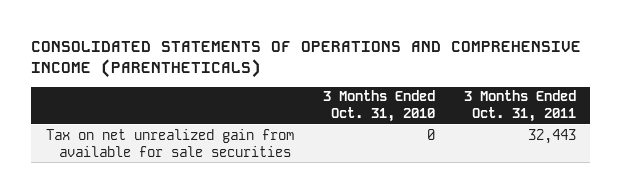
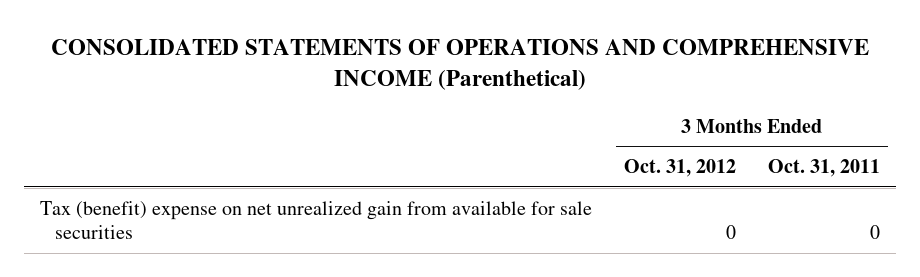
- CONSOLIDATED STATEMENTS OF OPERATIONS AND COMPREHENSIVE INCOME (PARENTHETICALS)
+ CONSOLIDATED STATEMENTS OF OPERATIONS AND COMPREHENSIVE INCOME (Parenthetical)
- | 3 Months Ended Oct. 31, 2010 | 3 Months Ended Oct. 31, 2011
+ | 3 Months Ended Oct. 31, 2012 | 3 Months Ended Oct. 31, 2011
- Tax on net unrealized gain from available for sale securities | 0 | 32,443
+ Tax (benefit) expense on net unrealized gain from available for sale securities | 0 | 0

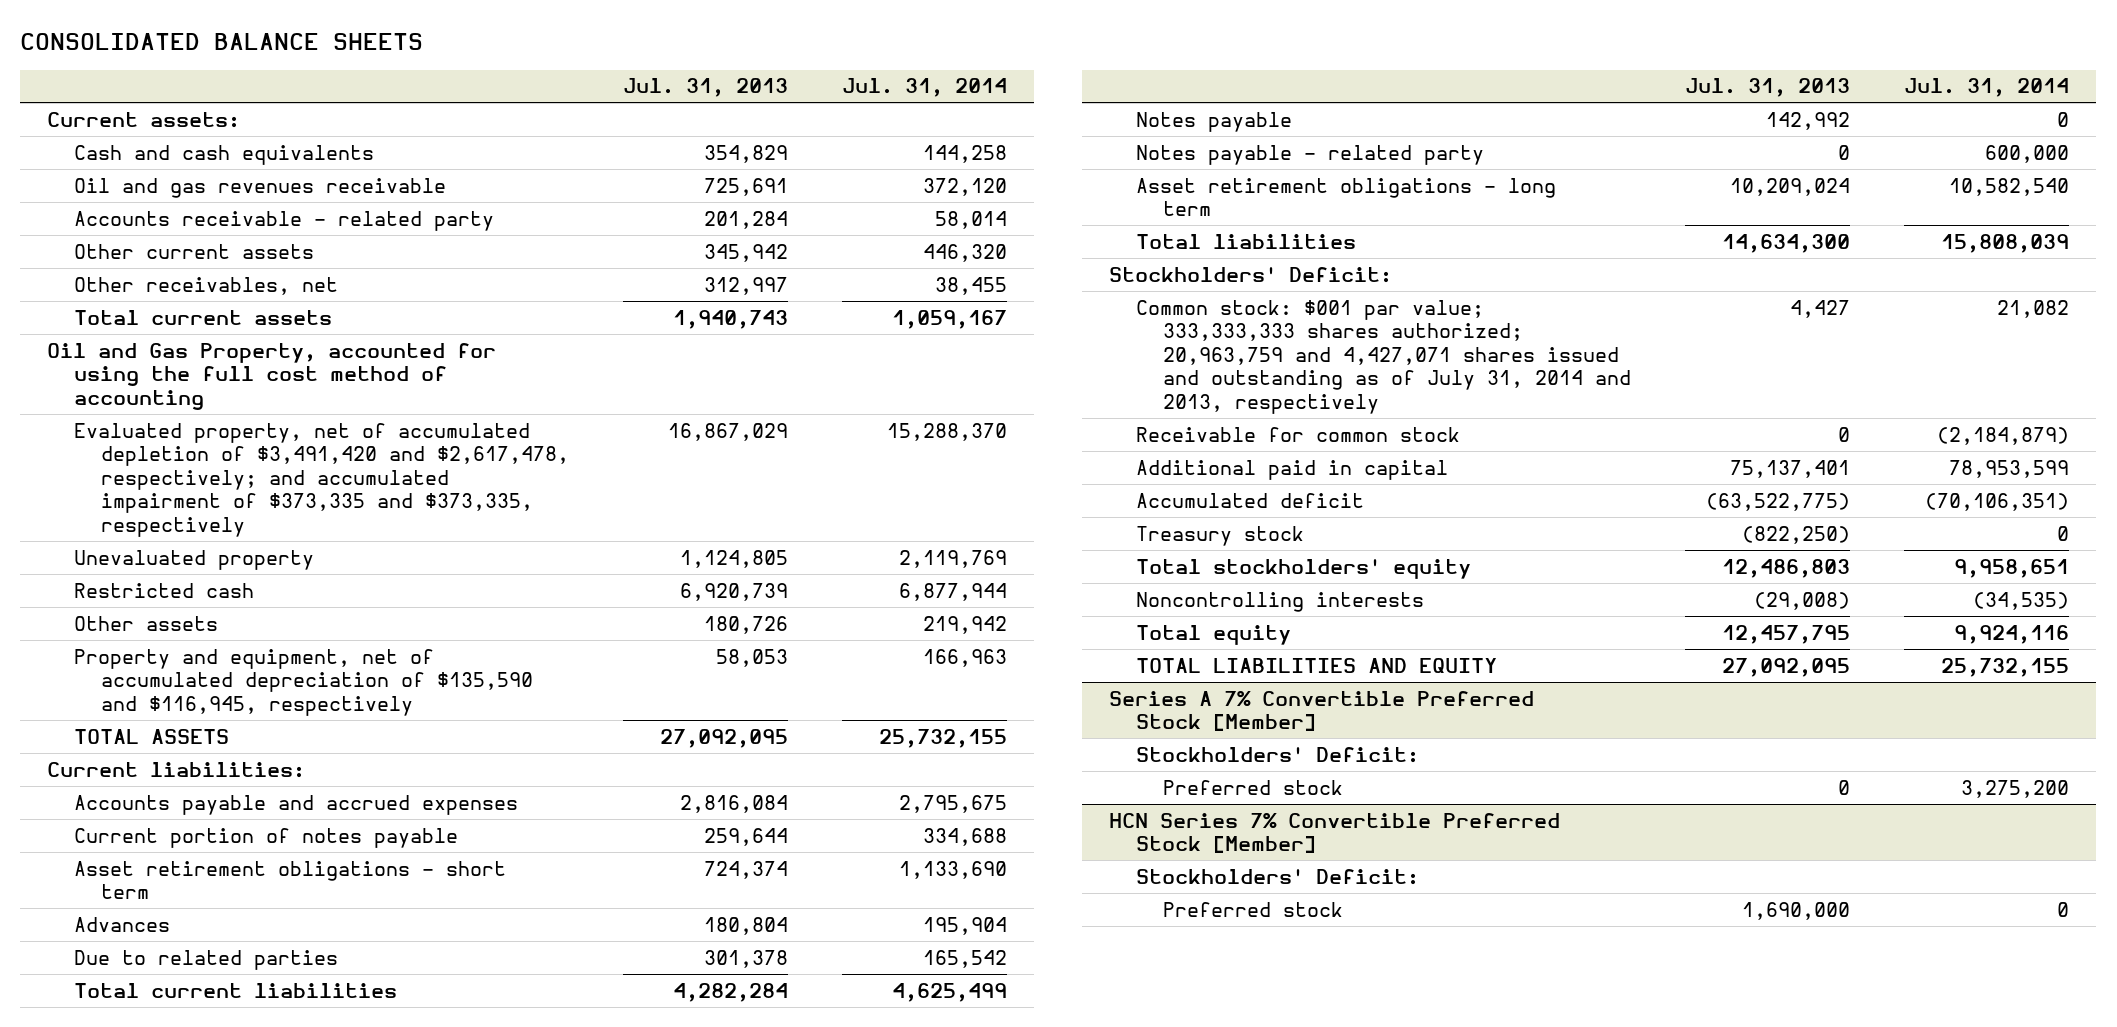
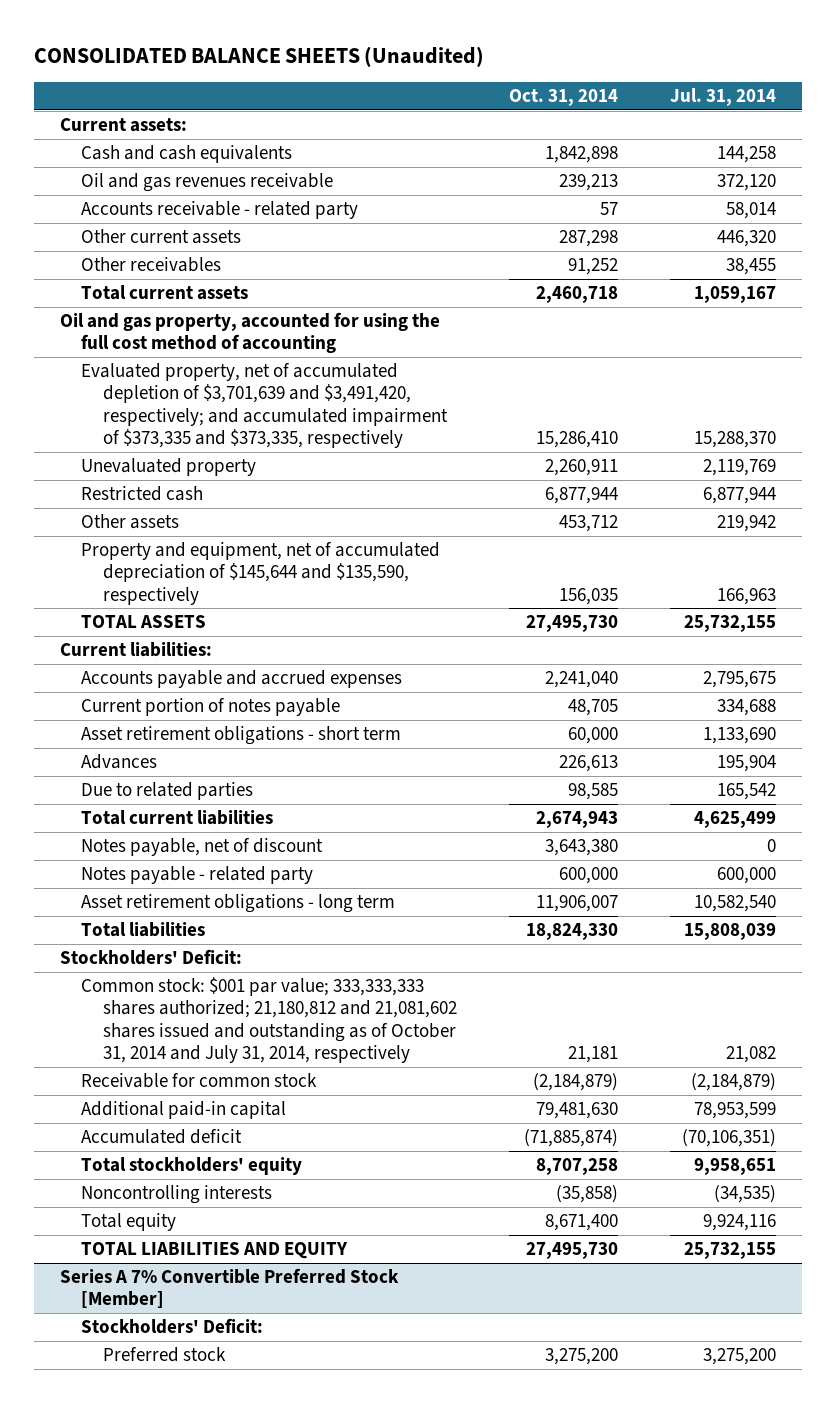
- CONSOLIDATED BALANCE SHEETS
+ CONSOLIDATED BALANCE SHEETS (Unaudited)
- | Jul. 31, 2013 | Jul. 31, 2014
+ | Oct. 31, 2014 | Jul. 31, 2014
- Other receivables, net | 312,997 | 38,455
+ Other receivables | 91,252 | 38,455
- Oil and Gas Property, accounted for using the full cost method of accounting
- Evaluated property, net of accumulated depletion of $3,491,420 and $2,617,478, respectively; and accumulated impairment of $373,335 and $373,335, respectively | 16,867,029 | 15,288,370
+ Oil and gas property, accounted for using the full cost method of accounting
+ Evaluated property, net of accumulated depletion of $3,701,639 and $3,491,420, respectively; and accumulated impairment of $373,335 and $373,335, respectively | 15,286,410 | 15,288,370
- Property and equipment, net of accumulated depreciation of $135,590 and $116,945, respectively | 58,053 | 166,963
+ Property and equipment, net of accumulated depreciation of $145,644 and $135,590, respectively | 156,035 | 166,963
- Notes payable | 142,992 | 0
+ Notes payable, net of discount | 3,643,380 | 0
- Common stock: $001 par value; 333,333,333 shares authorized; 20,963,759 and 4,427,071 shares issued and outstanding as of July 31, 2014 and 2013, respectively | 4,427 | 21,082
+ Common stock: $001 par value; 333,333,333 shares authorized; 21,180,812 and 21,081,602 shares issued and outstanding as of October 31, 2014 and July 31, 2014, respectively | 21,181 | 21,082
- Additional paid in capital | 75,137,401 | 78,953,599
+ Additional paid-in capital | 79,481,630 | 78,953,599
- Treasury stock | (822,250) | 0
- HCN Series 7% Convertible Preferred Stock [Member]
- Stockholders' Deficit:
- Preferred stock | 1,690,000 | 0

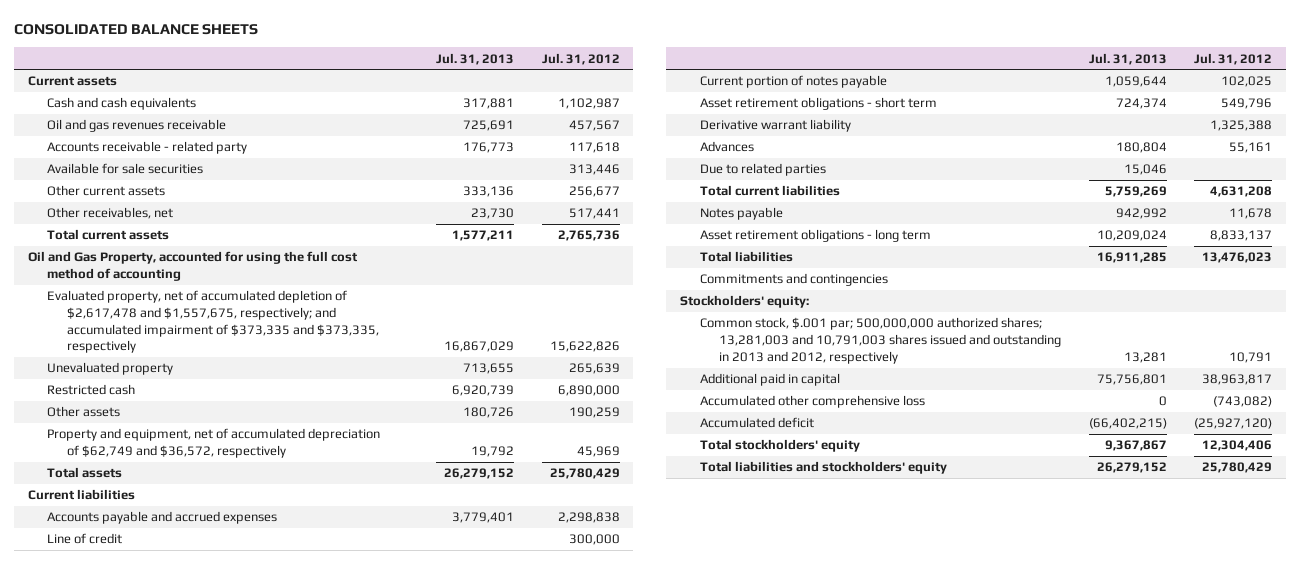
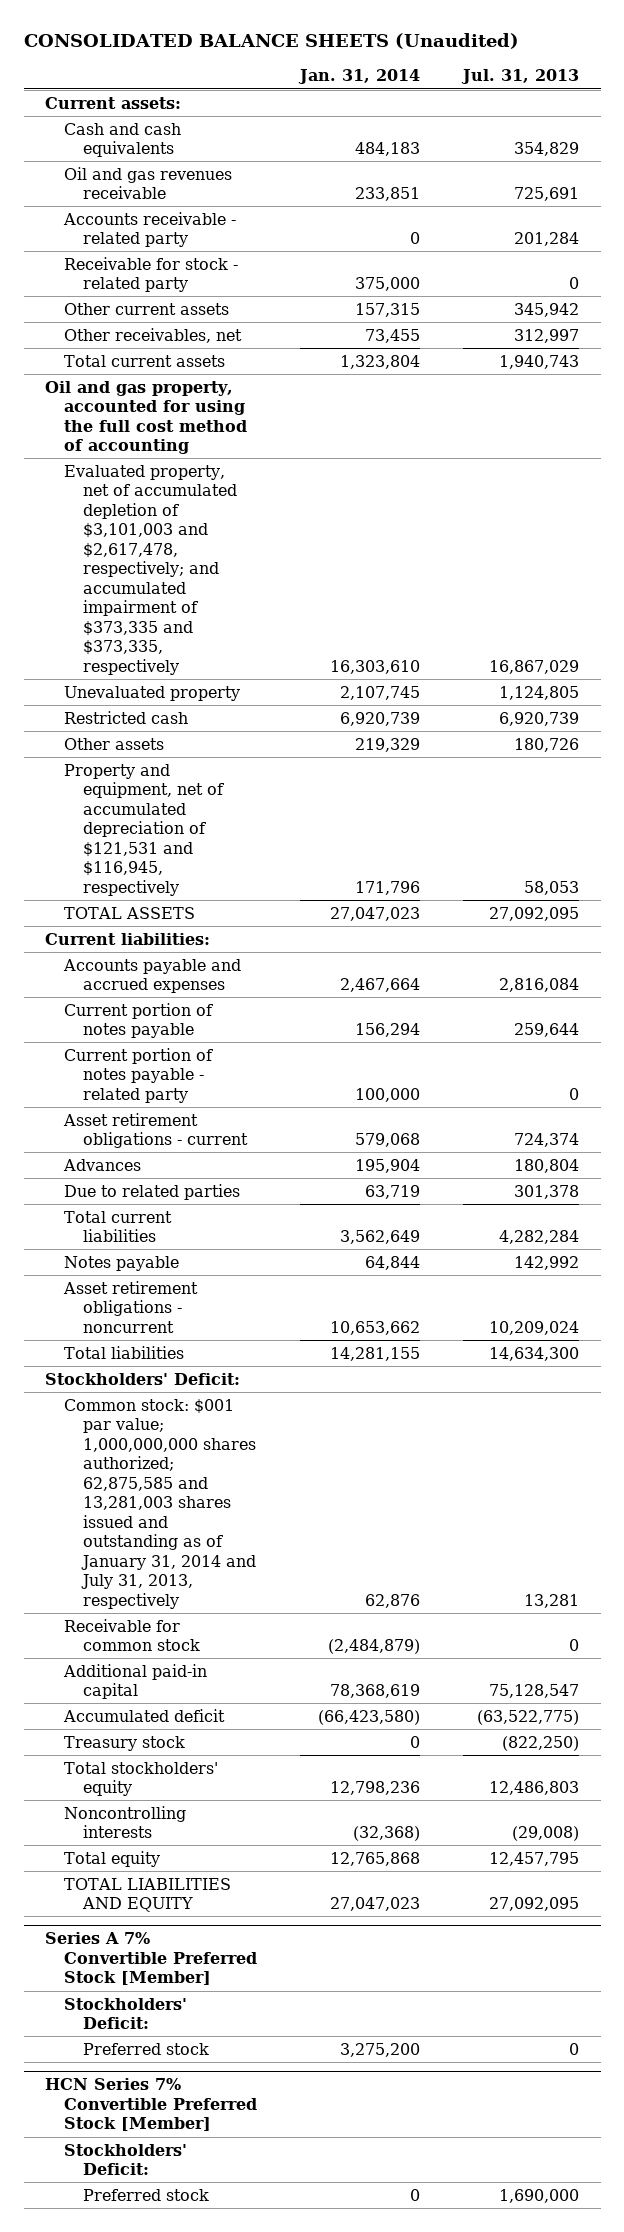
- CONSOLIDATED BALANCE SHEETS
+ CONSOLIDATED BALANCE SHEETS (Unaudited)
- | Jul. 31, 2013 | Jul. 31, 2012
+ | Jan. 31, 2014 | Jul. 31, 2013
- Current assets
- Cash and cash equivalents | 317,881 | 1,102,987
+ Current assets:
+ Cash and cash equivalents | 484,183 | 354,829
- Accounts receivable - related party | 176,773 | 117,618
- Available for sale securities | | 313,446
- Other current assets | 333,136 | 256,677
- Other receivables, net | 23,730 | 517,441
- Total current assets | 1,577,211 | 2,765,736
- Oil and Gas Property, accounted for using the full cost method of accounting
- Evaluated property, net of accumulated depletion of $2,617,478 and $1,557,675, respectively; and accumulated impairment of $373,335 and $373,335, respectively | 16,867,029 | 15,622,826
- Unevaluated property | 713,655 | 265,639
+ Accounts receivable - related party | 0 | 201,284
+ Receivable for stock - related party | 375,000 | 0
+ Other current assets | 157,315 | 345,942
+ Other receivables, net | 73,455 | 312,997
+ Total current assets | 1,323,804 | 1,940,743
+ Oil and gas property, accounted for using the full cost method of accounting
+ Evaluated property, net of accumulated depletion of $3,101,003 and $2,617,478, respectively; and accumulated impairment of $373,335 and $373,335, respectively | 16,303,610 | 16,867,029
+ Unevaluated property | 2,107,745 | 1,124,805
- Property and equipment, net of accumulated depreciation of $62,749 and $36,572, respectively | 19,792 | 45,969
- Total assets | 26,279,152 | 25,780,429
- Current liabilities
- Accounts payable and accrued expenses | 3,779,401 | 2,298,838
- Line of credit | | 300,000
- Current portion of notes payable | 1,059,644 | 102,025
- Asset retirement obligations - short term | 724,374 | 549,796
- Derivative warrant liability | | 1,325,388
+ Property and equipment, net of accumulated depreciation of $121,531 and $116,945, respectively | 171,796 | 58,053
+ TOTAL ASSETS | 27,047,023 | 27,092,095
+ Current liabilities:
+ Accounts payable and accrued expenses | 2,467,664 | 2,816,084
+ Current portion of notes payable | 156,294 | 259,644
+ Current portion of notes payable - related party | 100,000 | 0
+ Asset retirement obligations - current | 579,068 | 724,374
- Due to related parties | 15,046 |
- Total current liabilities | 5,759,269 | 4,631,208
- Notes payable | 942,992 | 11,678
- Asset retirement obligations - long term | 10,209,024 | 8,833,137
- Total liabilities | 16,911,285 | 13,476,023
- Commitments and contingencies
- Stockholders' equity:
- Common stock, $.001 par; 500,000,000 authorized shares; 13,281,003 and 10,791,003 shares issued and outstanding in 2013 and 2012, respectively | 13,281 | 10,791
- Additional paid in capital | 75,756,801 | 38,963,817
- Accumulated other comprehensive loss | 0 | (743,082)
- Accumulated deficit | (66,402,215) | (25,927,120)
- Total stockholders' equity | 9,367,867 | 12,304,406
- Total liabilities and stockholders' equity | 26,279,152 | 25,780,429
+ Due to related parties | 63,719 | 301,378
+ Total current liabilities | 3,562,649 | 4,282,284
+ Notes payable | 64,844 | 142,992
+ Asset retirement obligations - noncurrent | 10,653,662 | 10,209,024
+ Total liabilities | 14,281,155 | 14,634,300
+ Stockholders' Deficit:
+ Common stock: $001 par value; 1,000,000,000 shares authorized; 62,875,585 and 13,281,003 shares issued and outstanding as of January 31, 2014 and July 31, 2013, respectively | 62,876 | 13,281
+ Receivable for common stock | (2,484,879) | 0
+ Additional paid-in capital | 78,368,619 | 75,128,547
+ Accumulated deficit | (66,423,580) | (63,522,775)
+ Treasury stock | 0 | (822,250)
+ Total stockholders' equity | 12,798,236 | 12,486,803
+ Noncontrolling interests | (32,368) | (29,008)
+ Total equity | 12,765,868 | 12,457,795
+ TOTAL LIABILITIES AND EQUITY | 27,047,023 | 27,092,095
+ Series A 7% Convertible Preferred Stock [Member]
+ Stockholders' Deficit:
+ Preferred stock | 3,275,200 | 0
+ HCN Series 7% Convertible Preferred Stock [Member]
+ Stockholders' Deficit:
+ Preferred stock | 0 | 1,690,000

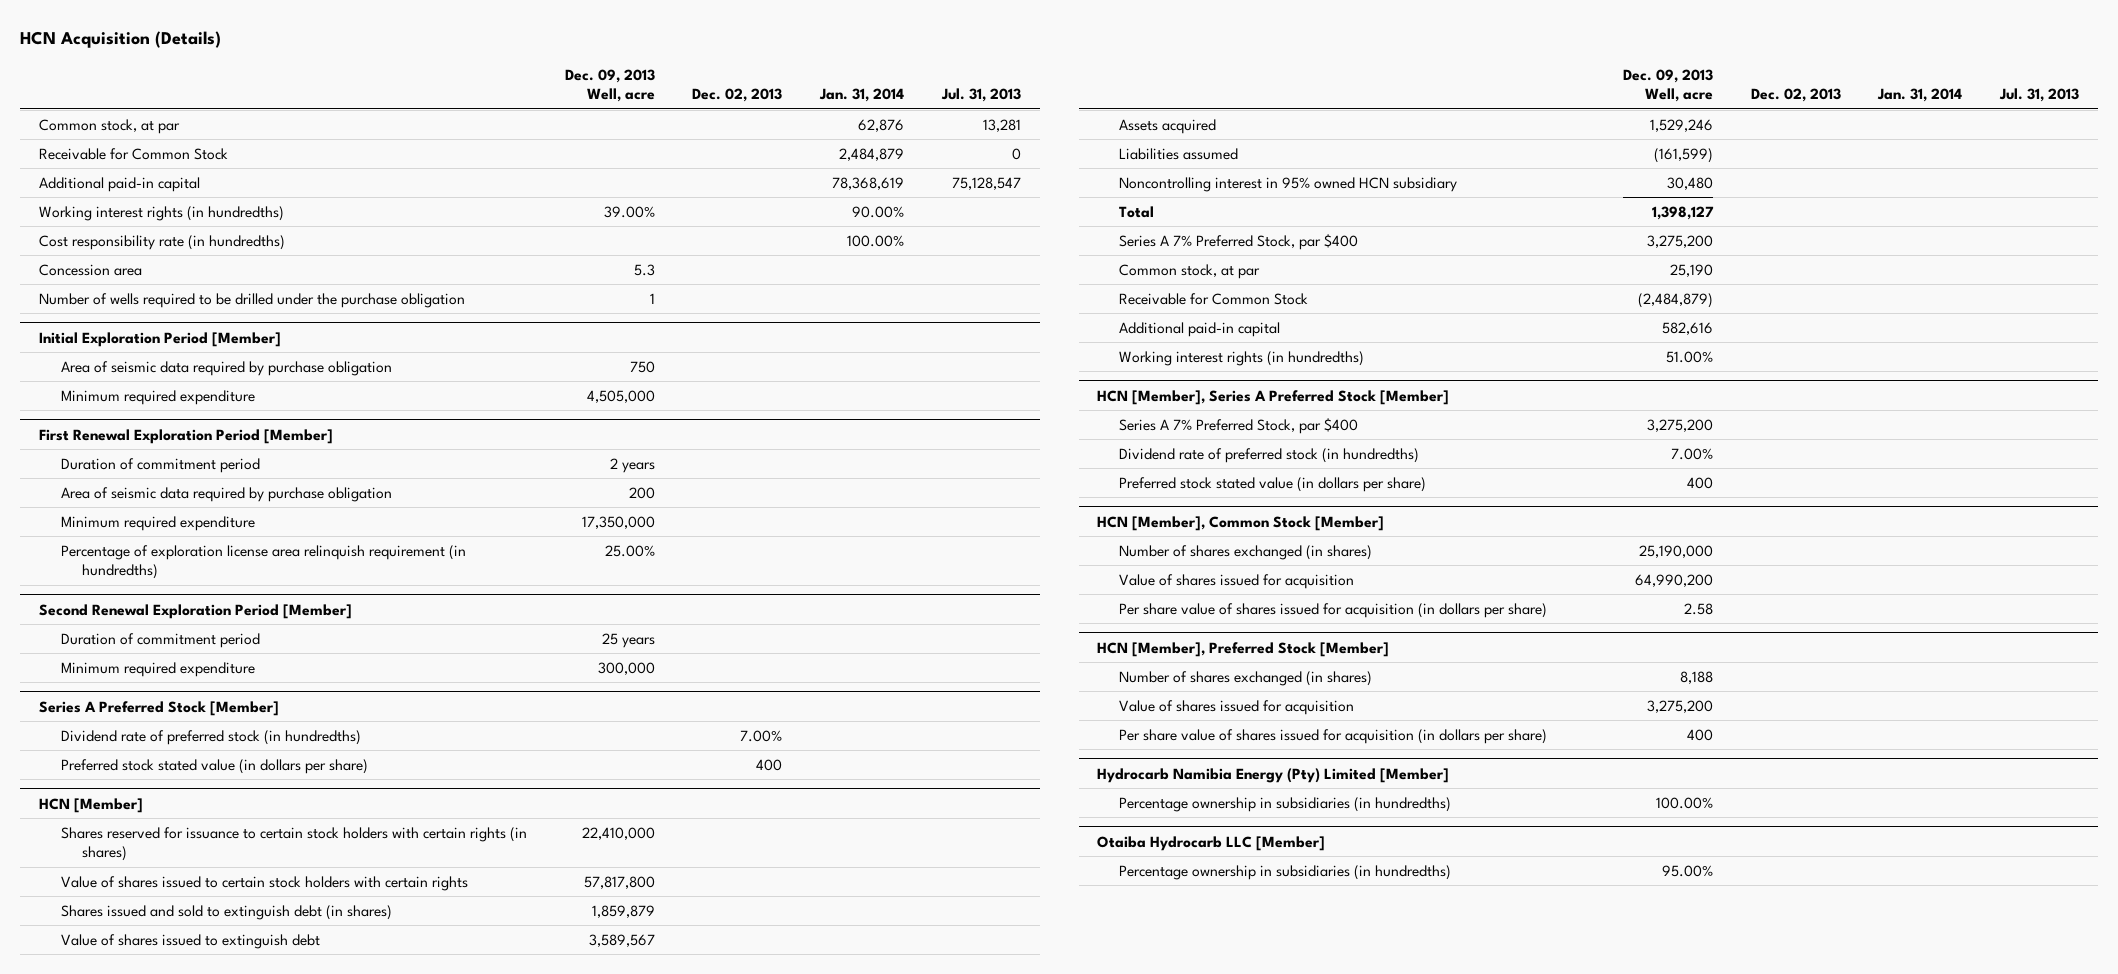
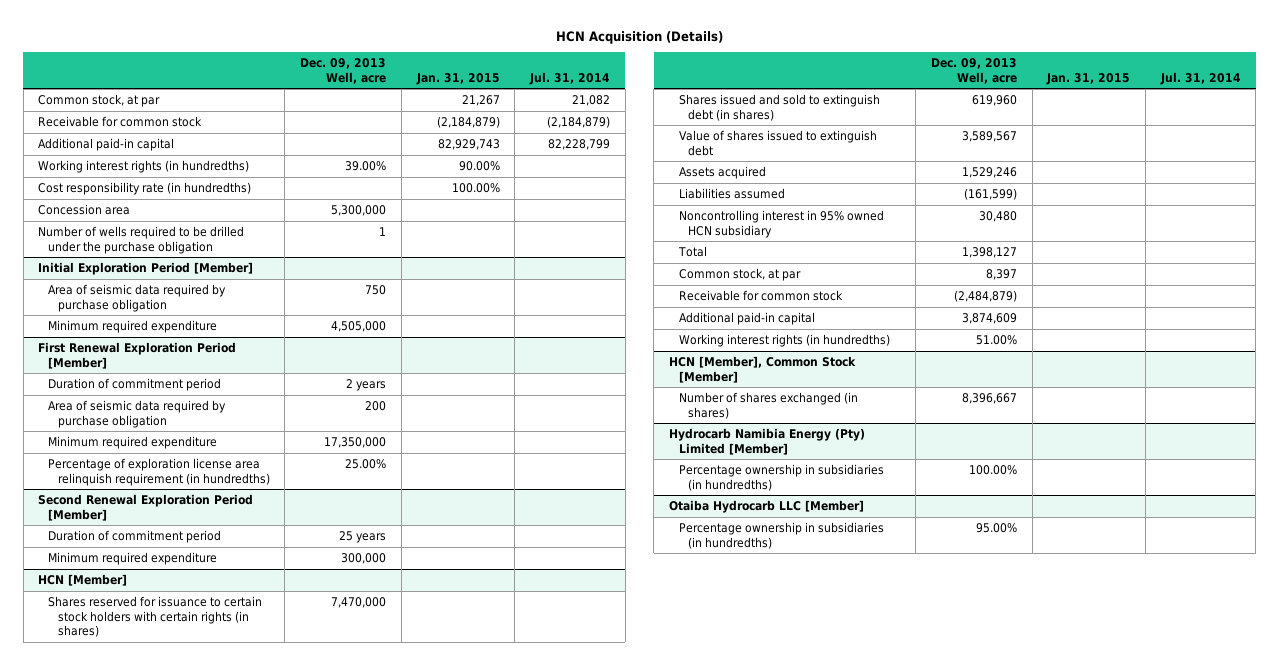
- | Dec. 09, 2013 Well, acre | Dec. 02, 2013 | Jan. 31, 2014 | Jul. 31, 2013
+ | Dec. 09, 2013 Well, acre | Jan. 31, 2015 | Jul. 31, 2014
- Receivable for Common Stock | | | 2,484,879 | 0
+ Receivable for common stock | | (2,184,879) | (2,184,879)
- Concession area | 5.3 | | |
+ Concession area | 5,300,000 | |
- Series A Preferred Stock [Member]
- Dividend rate of preferred stock (in hundredths) | | 7.00% | |
- Preferred stock stated value (in dollars per share) | | 400 | |
@ HCN [Member]
- Shares reserved for issuance to certain stock holders with certain rights (in shares) | 22,410,000 | | |
- Value of shares issued to certain stock holders with certain rights | 57,817,800 | | |
- Shares issued and sold to extinguish debt (in shares) | 1,859,879 | | |
+ Shares reserved for issuance to certain stock holders with certain rights (in shares) | 7,470,000 | |
+ Shares issued and sold to extinguish debt (in shares) | 619,960 | |
- Series A 7% Preferred Stock, par $400 | 3,275,200 | | |
- Common stock, at par | 25,190 | | |
- Receivable for Common Stock | (2,484,879) | | |
- Additional paid-in capital | 582,616 | | |
+ Common stock, at par | 8,397 | |
+ Receivable for common stock | (2,484,879) | |
+ Additional paid-in capital | 3,874,609 | |
- HCN [Member], Series A Preferred Stock [Member]
- Series A 7% Preferred Stock, par $400 | 3,275,200 | | |
- Dividend rate of preferred stock (in hundredths) | 7.00% | | |
- Preferred stock stated value (in dollars per share) | 400 | | |
@ HCN [Member], Common Stock [Member]
- Number of shares exchanged (in shares) | 25,190,000 | | |
- Value of shares issued for acquisition | 64,990,200 | | |
- Per share value of shares issued for acquisition (in dollars per share) | 2.58 | | |
- HCN [Member], Preferred Stock [Member]
- Number of shares exchanged (in shares) | 8,188 | | |
- Value of shares issued for acquisition | 3,275,200 | | |
- Per share value of shares issued for acquisition (in dollars per share) | 400 | | |
@ HCN [Member], Common Stock [Member]
+ Number of shares exchanged (in shares) | 8,396,667 | |

